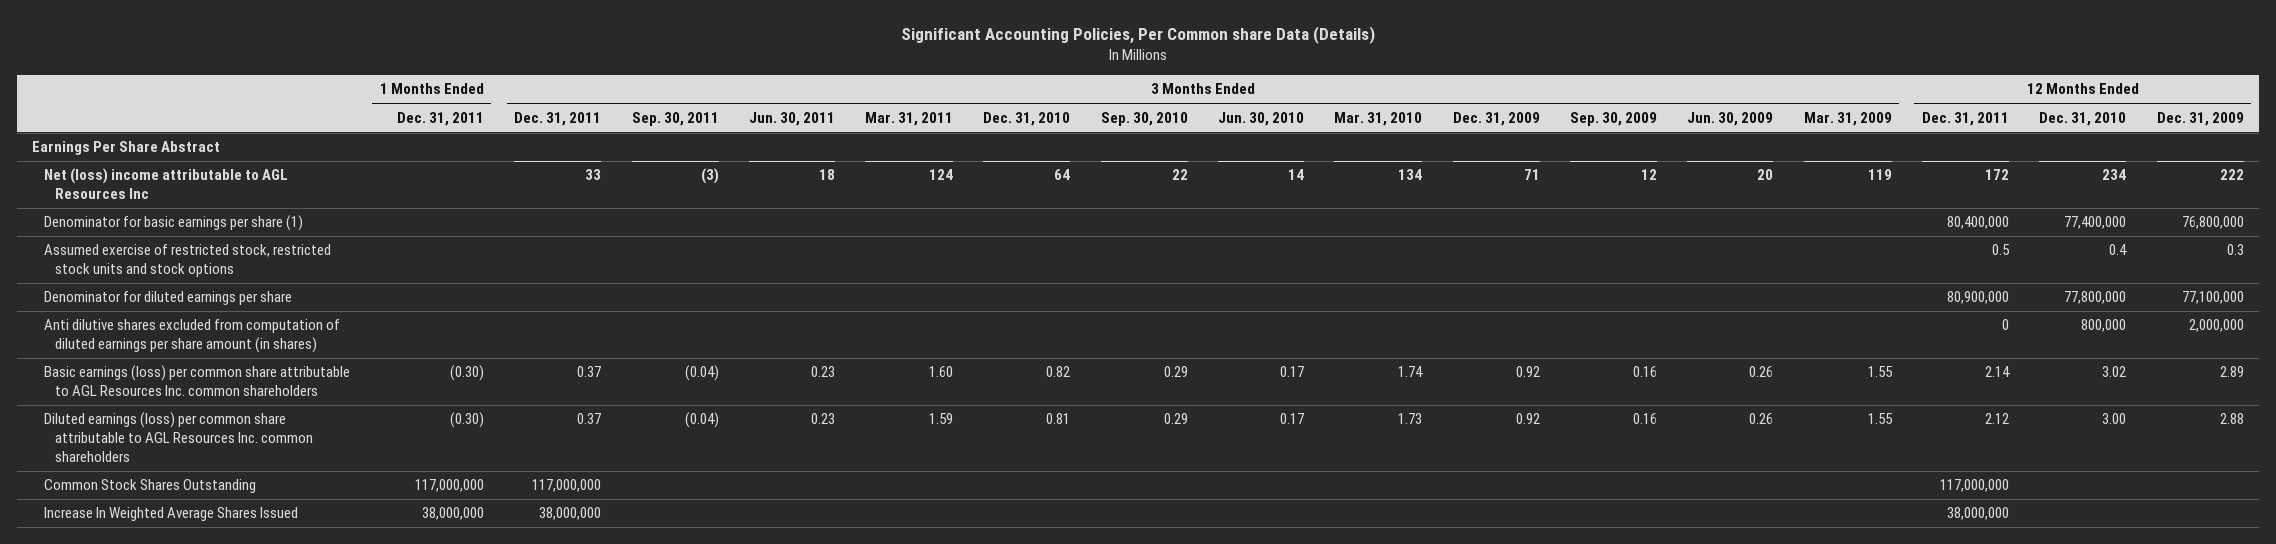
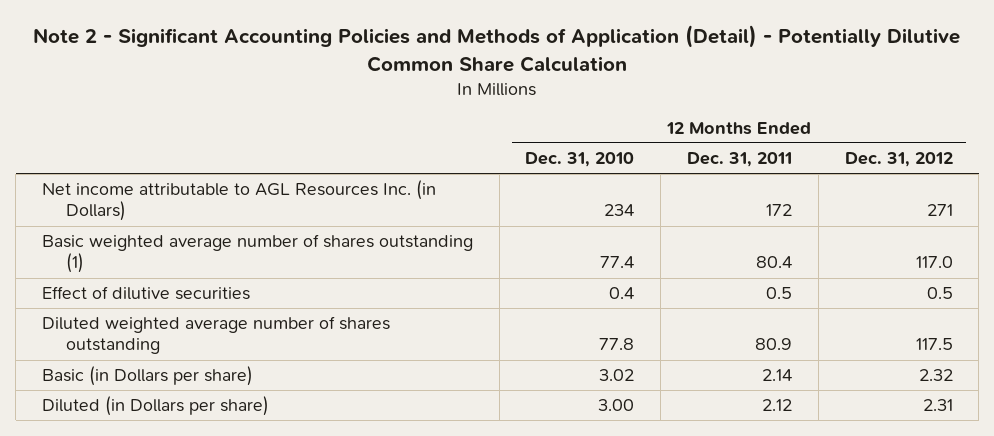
- Significant Accounting Policies, Per Common share Data (Details)
+ Note 2 - Significant Accounting Policies and Methods of Application (Detail) - Potentially Dilutive Common Share Calculation
- | 1 Months Ended Dec. 31, 2011 | 3 Months Ended Dec. 31, 2011 | 3 Months Ended Sep. 30, 2011 | 3 Months Ended Jun. 30, 2011 | 3 Months Ended Mar. 31, 2011 | 3 Months Ended Dec. 31, 2010 | 3 Months Ended Sep. 30, 2010 | 3 Months Ended Jun. 30, 2010 | 3 Months Ended Mar. 31, 2010 | 3 Months Ended Dec. 31, 2009 | 3 Months Ended Sep. 30, 2009 | 3 Months Ended Jun. 30, 2009 | 3 Months Ended Mar. 31, 2009 | 12 Months Ended Dec. 31, 2011 | 12 Months Ended Dec. 31, 2010 | 12 Months Ended Dec. 31, 2009
+ | 12 Months Ended Dec. 31, 2010 | 12 Months Ended Dec. 31, 2011 | 12 Months Ended Dec. 31, 2012
- Earnings Per Share Abstract
- Net (loss) income attributable to AGL Resources Inc | | 33 | (3) | 18 | 124 | 64 | 22 | 14 | 134 | 71 | 12 | 20 | 119 | 172 | 234 | 222
- Denominator for basic earnings per share (1) | | | | | | | | | | | | | | 80,400,000 | 77,400,000 | 76,800,000
- Assumed exercise of restricted stock, restricted stock units and stock options | | | | | | | | | | | | | | 0.5 | 0.4 | 0.3
- Denominator for diluted earnings per share | | | | | | | | | | | | | | 80,900,000 | 77,800,000 | 77,100,000
- Anti dilutive shares excluded from computation of diluted earnings per share amount (in shares) | | | | | | | | | | | | | | 0 | 800,000 | 2,000,000
- Basic earnings (loss) per common share attributable to AGL Resources Inc. common shareholders | (0.30) | 0.37 | (0.04) | 0.23 | 1.60 | 0.82 | 0.29 | 0.17 | 1.74 | 0.92 | 0.16 | 0.26 | 1.55 | 2.14 | 3.02 | 2.89
- Diluted earnings (loss) per common share attributable to AGL Resources Inc. common shareholders | (0.30) | 0.37 | (0.04) | 0.23 | 1.59 | 0.81 | 0.29 | 0.17 | 1.73 | 0.92 | 0.16 | 0.26 | 1.55 | 2.12 | 3.00 | 2.88
- Common Stock Shares Outstanding | 117,000,000 | 117,000,000 | | | | | | | | | | | | 117,000,000 | |
- Increase In Weighted Average Shares Issued | 38,000,000 | 38,000,000 | | | | | | | | | | | | 38,000,000 | |
+ Net income attributable to AGL Resources Inc. (in Dollars) | 234 | 172 | 271
+ Basic weighted average number of shares outstanding (1) | 77.4 | 80.4 | 117.0
+ Effect of dilutive securities | 0.4 | 0.5 | 0.5
+ Diluted weighted average number of shares outstanding | 77.8 | 80.9 | 117.5
+ Basic (in Dollars per share) | 3.02 | 2.14 | 2.32
+ Diluted (in Dollars per share) | 3.00 | 2.12 | 2.31

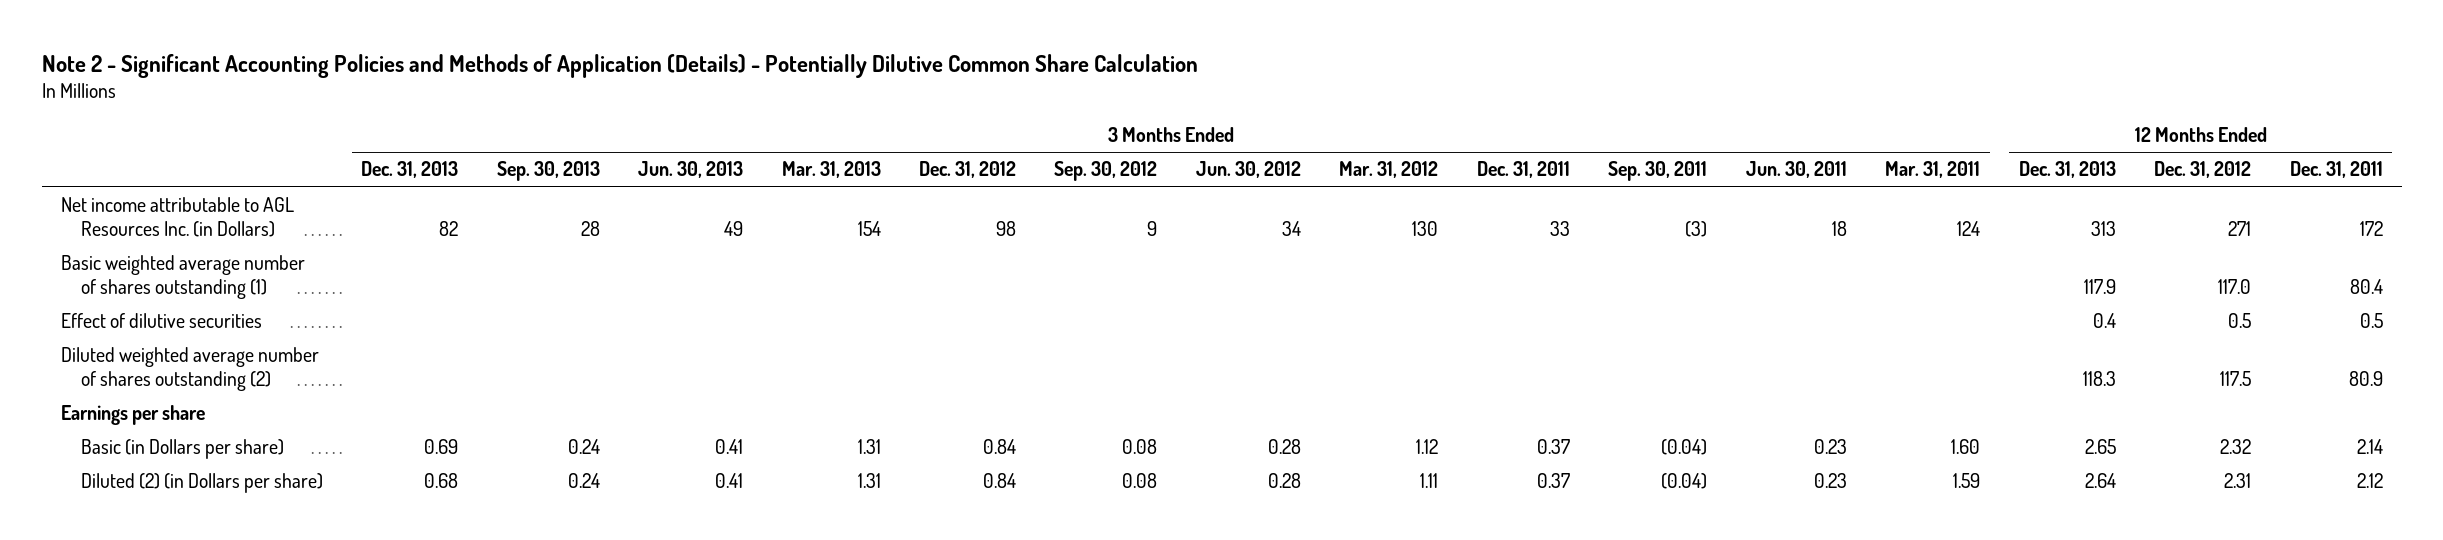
- Note 2 - Significant Accounting Policies and Methods of Application (Detail) - Potentially Dilutive Common Share Calculation
+ Note 2 - Significant Accounting Policies and Methods of Application (Details) - Potentially Dilutive Common Share Calculation
- | 12 Months Ended Dec. 31, 2010 | 12 Months Ended Dec. 31, 2011 | 12 Months Ended Dec. 31, 2012
+ | 3 Months Ended Dec. 31, 2013 | 3 Months Ended Sep. 30, 2013 | 3 Months Ended Jun. 30, 2013 | 3 Months Ended Mar. 31, 2013 | 3 Months Ended Dec. 31, 2012 | 3 Months Ended Sep. 30, 2012 | 3 Months Ended Jun. 30, 2012 | 3 Months Ended Mar. 31, 2012 | 3 Months Ended Dec. 31, 2011 | 3 Months Ended Sep. 30, 2011 | 3 Months Ended Jun. 30, 2011 | 3 Months Ended Mar. 31, 2011 | 12 Months Ended Dec. 31, 2013 | 12 Months Ended Dec. 31, 2012 | 12 Months Ended Dec. 31, 2011
- Diluted weighted average number of shares outstanding | 77.8 | 80.9 | 117.5
+ Diluted weighted average number of shares outstanding (2) | | | | | | | | | | | | | 118.3 | 117.5 | 80.9
+ Earnings per share
- Diluted (in Dollars per share) | 3.00 | 2.12 | 2.31
+ Diluted (2) (in Dollars per share) | 0.68 | 0.24 | 0.41 | 1.31 | 0.84 | 0.08 | 0.28 | 1.11 | 0.37 | (0.04) | 0.23 | 1.59 | 2.64 | 2.31 | 2.12

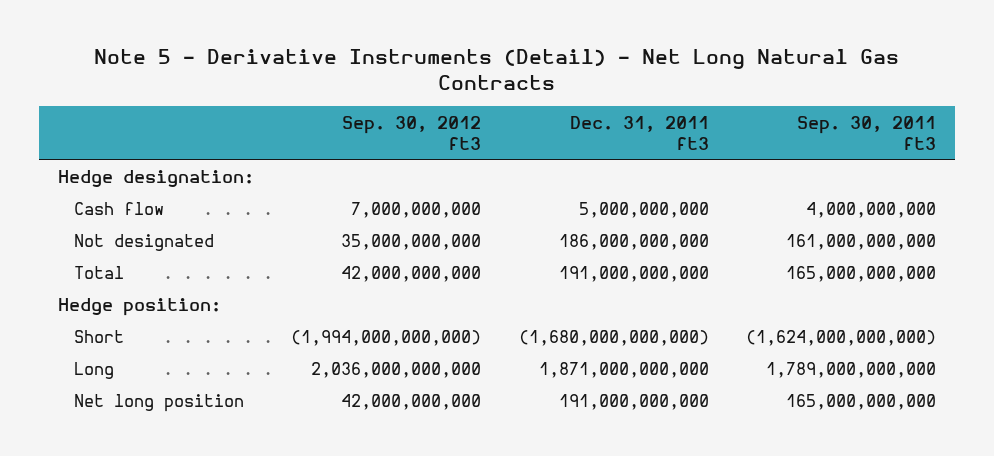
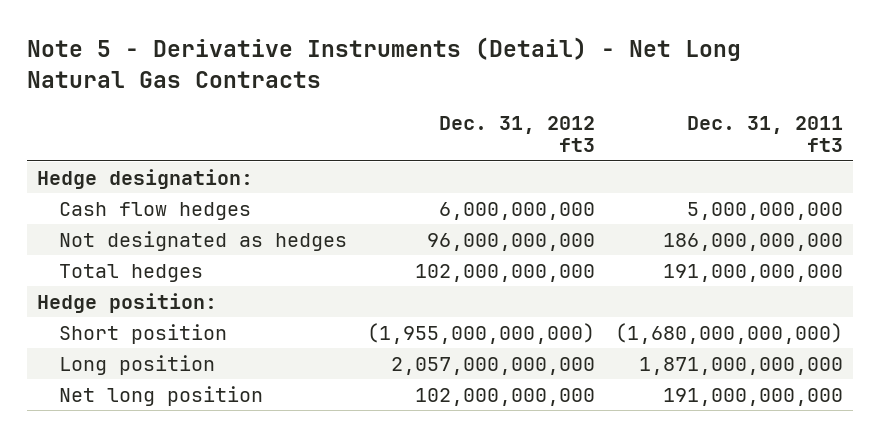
- | Sep. 30, 2012 ft3 | Dec. 31, 2011 ft3 | Sep. 30, 2011 ft3
+ | Dec. 31, 2012 ft3 | Dec. 31, 2011 ft3
- Cash flow | 7,000,000,000 | 5,000,000,000 | 4,000,000,000
- Not designated | 35,000,000,000 | 186,000,000,000 | 161,000,000,000
- Total | 42,000,000,000 | 191,000,000,000 | 165,000,000,000
+ Cash flow hedges | 6,000,000,000 | 5,000,000,000
+ Not designated as hedges | 96,000,000,000 | 186,000,000,000
+ Total hedges | 102,000,000,000 | 191,000,000,000
- Short | (1,994,000,000,000) | (1,680,000,000,000) | (1,624,000,000,000)
- Long | 2,036,000,000,000 | 1,871,000,000,000 | 1,789,000,000,000
+ Short position | (1,955,000,000,000) | (1,680,000,000,000)
+ Long position | 2,057,000,000,000 | 1,871,000,000,000

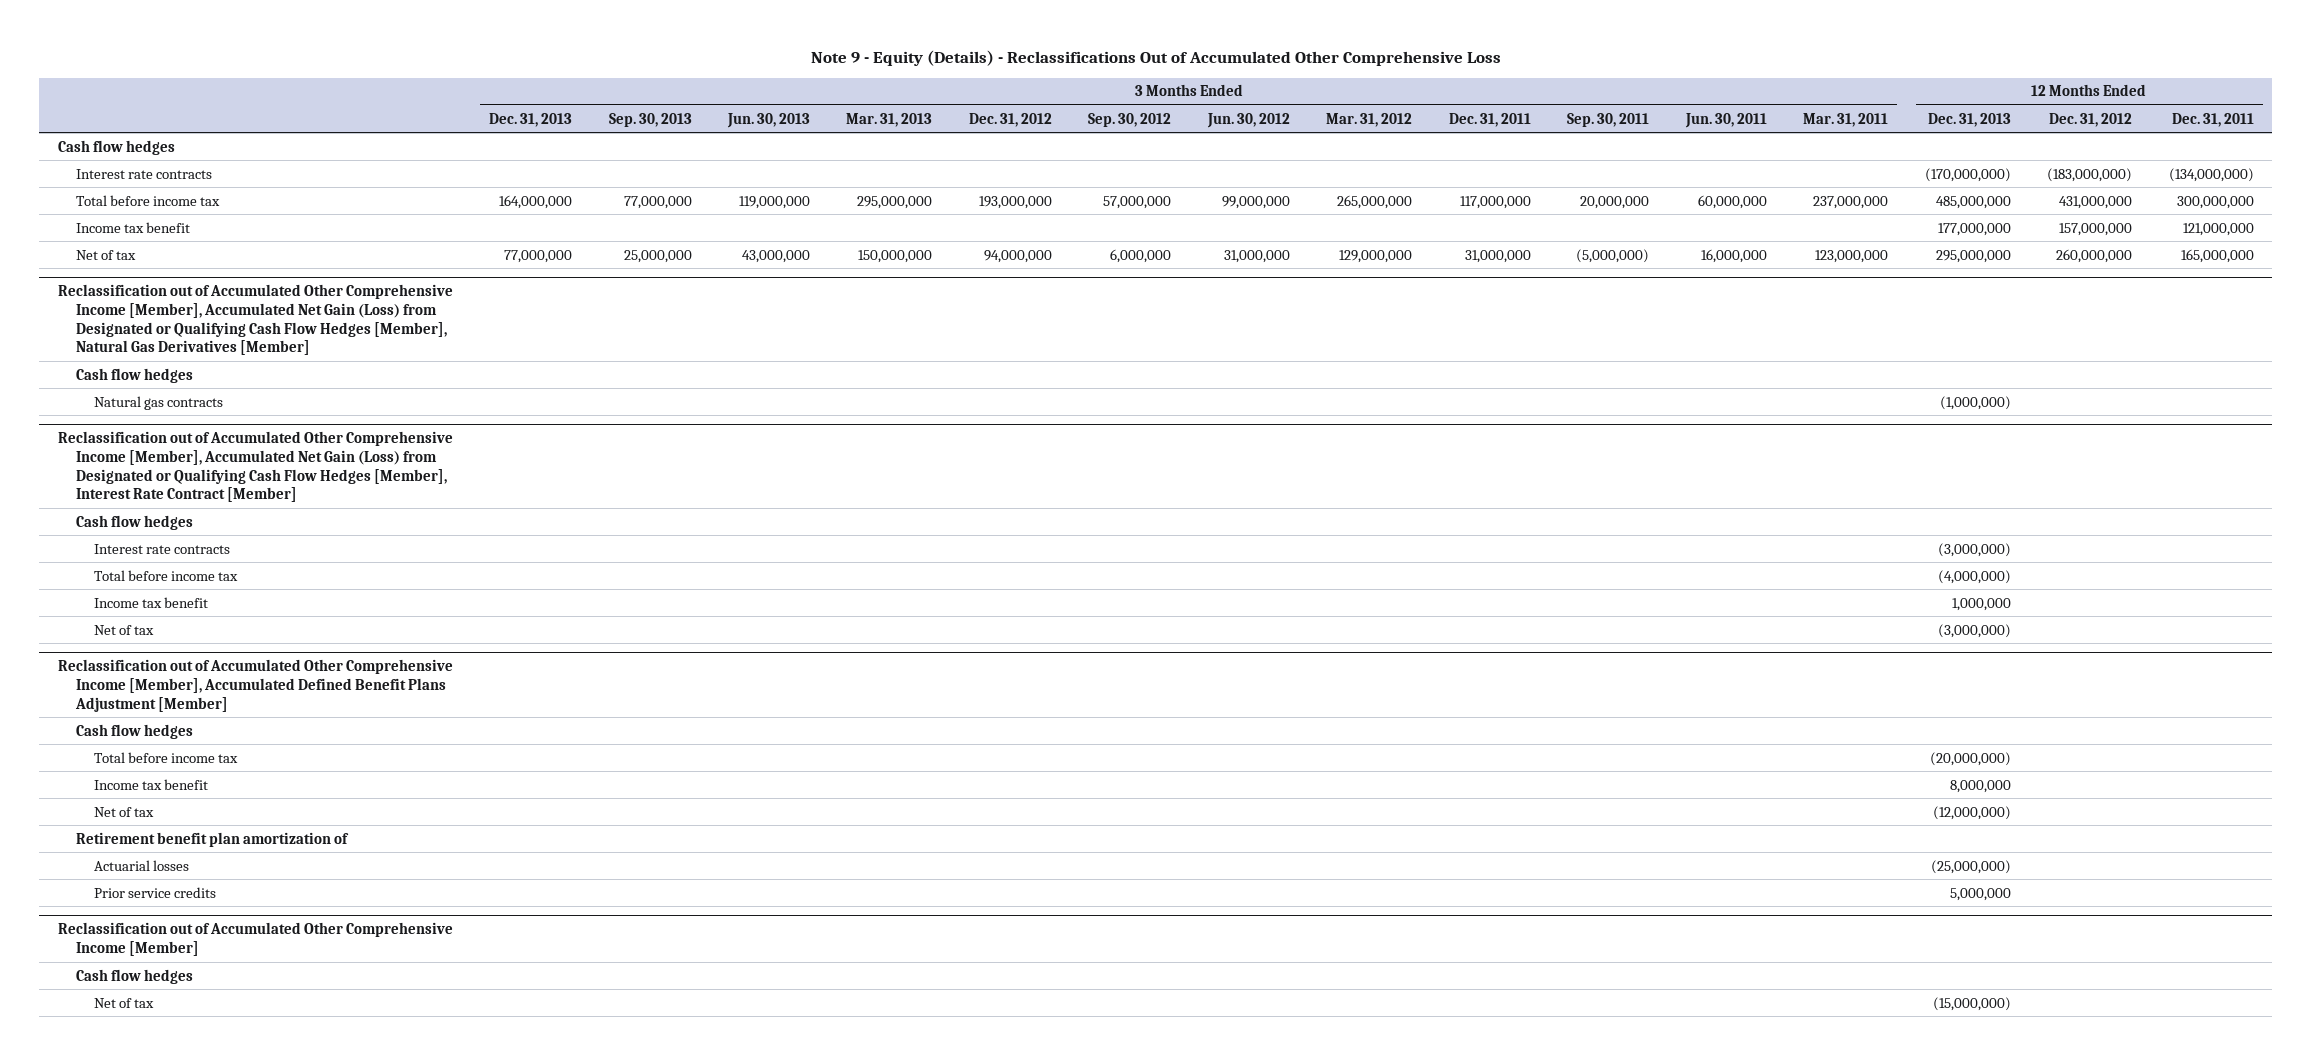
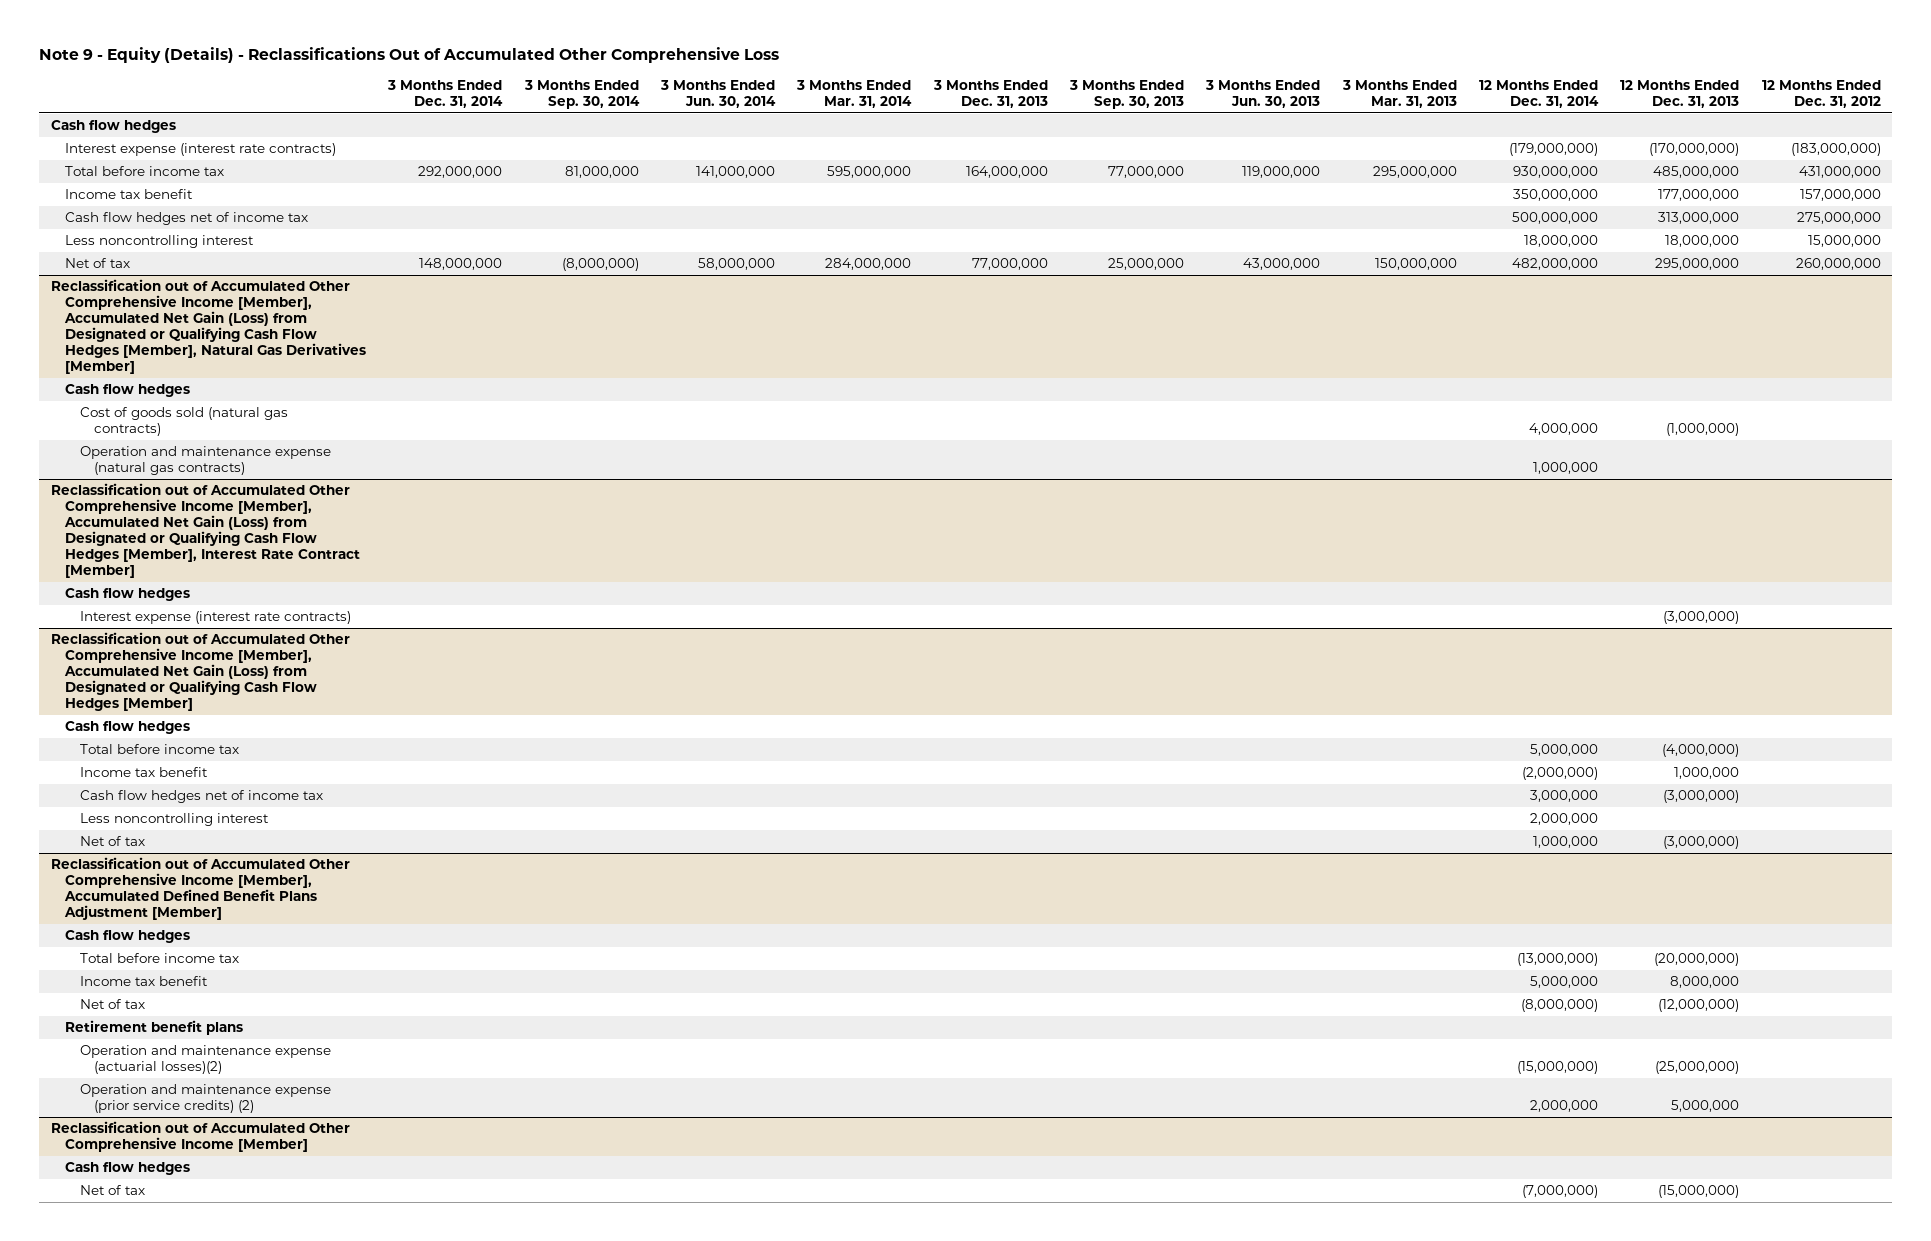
- | 3 Months Ended Dec. 31, 2013 | 3 Months Ended Sep. 30, 2013 | 3 Months Ended Jun. 30, 2013 | 3 Months Ended Mar. 31, 2013 | 3 Months Ended Dec. 31, 2012 | 3 Months Ended Sep. 30, 2012 | 3 Months Ended Jun. 30, 2012 | 3 Months Ended Mar. 31, 2012 | 3 Months Ended Dec. 31, 2011 | 3 Months Ended Sep. 30, 2011 | 3 Months Ended Jun. 30, 2011 | 3 Months Ended Mar. 31, 2011 | 12 Months Ended Dec. 31, 2013 | 12 Months Ended Dec. 31, 2012 | 12 Months Ended Dec. 31, 2011
+ | 3 Months Ended Dec. 31, 2014 | 3 Months Ended Sep. 30, 2014 | 3 Months Ended Jun. 30, 2014 | 3 Months Ended Mar. 31, 2014 | 3 Months Ended Dec. 31, 2013 | 3 Months Ended Sep. 30, 2013 | 3 Months Ended Jun. 30, 2013 | 3 Months Ended Mar. 31, 2013 | 12 Months Ended Dec. 31, 2014 | 12 Months Ended Dec. 31, 2013 | 12 Months Ended Dec. 31, 2012
- Interest rate contracts | | | | | | | | | | | | | (170,000,000) | (183,000,000) | (134,000,000)
+ Interest expense (interest rate contracts) | | | | | | | | | (179,000,000) | (170,000,000) | (183,000,000)
+ Cash flow hedges net of income tax | | | | | | | | | 500,000,000 | 313,000,000 | 275,000,000
+ Less noncontrolling interest | | | | | | | | | 18,000,000 | 18,000,000 | 15,000,000
@ Reclassification out of Accumulated Other Comprehensive Income [Member], Accumulated Net Gain (Loss) from Designated or Qualifying Cash Flow Hedges [Member], Natural Gas Derivatives [Member]
- Natural gas contracts | | | | | | | | | | | | | (1,000,000) | |
+ Cost of goods sold (natural gas contracts) | | | | | | | | | 4,000,000 | (1,000,000) |
+ Operation and maintenance expense (natural gas contracts) | | | | | | | | | 1,000,000 | |
@ Reclassification out of Accumulated Other Comprehensive Income [Member], Accumulated Net Gain (Loss) from Designated or Qualifying Cash Flow Hedges [Member], Interest Rate Contract [Member]
- Interest rate contracts | | | | | | | | | | | | | (3,000,000) | |
+ Interest expense (interest rate contracts) | | | | | | | | | | (3,000,000) |
+ Reclassification out of Accumulated Other Comprehensive Income [Member], Accumulated Net Gain (Loss) from Designated or Qualifying Cash Flow Hedges [Member]
+ Cash flow hedges
+ Cash flow hedges net of income tax | | | | | | | | | 3,000,000 | (3,000,000) |
+ Less noncontrolling interest | | | | | | | | | 2,000,000 | |
@ Reclassification out of Accumulated Other Comprehensive Income [Member], Accumulated Defined Benefit Plans Adjustment [Member]
- Retirement benefit plan amortization of
- Actuarial losses | | | | | | | | | | | | | (25,000,000) | |
- Prior service credits | | | | | | | | | | | | | 5,000,000 | |
+ Retirement benefit plans
+ Operation and maintenance expense (actuarial losses)(2) | | | | | | | | | (15,000,000) | (25,000,000) |
+ Operation and maintenance expense (prior service credits) (2) | | | | | | | | | 2,000,000 | 5,000,000 |

